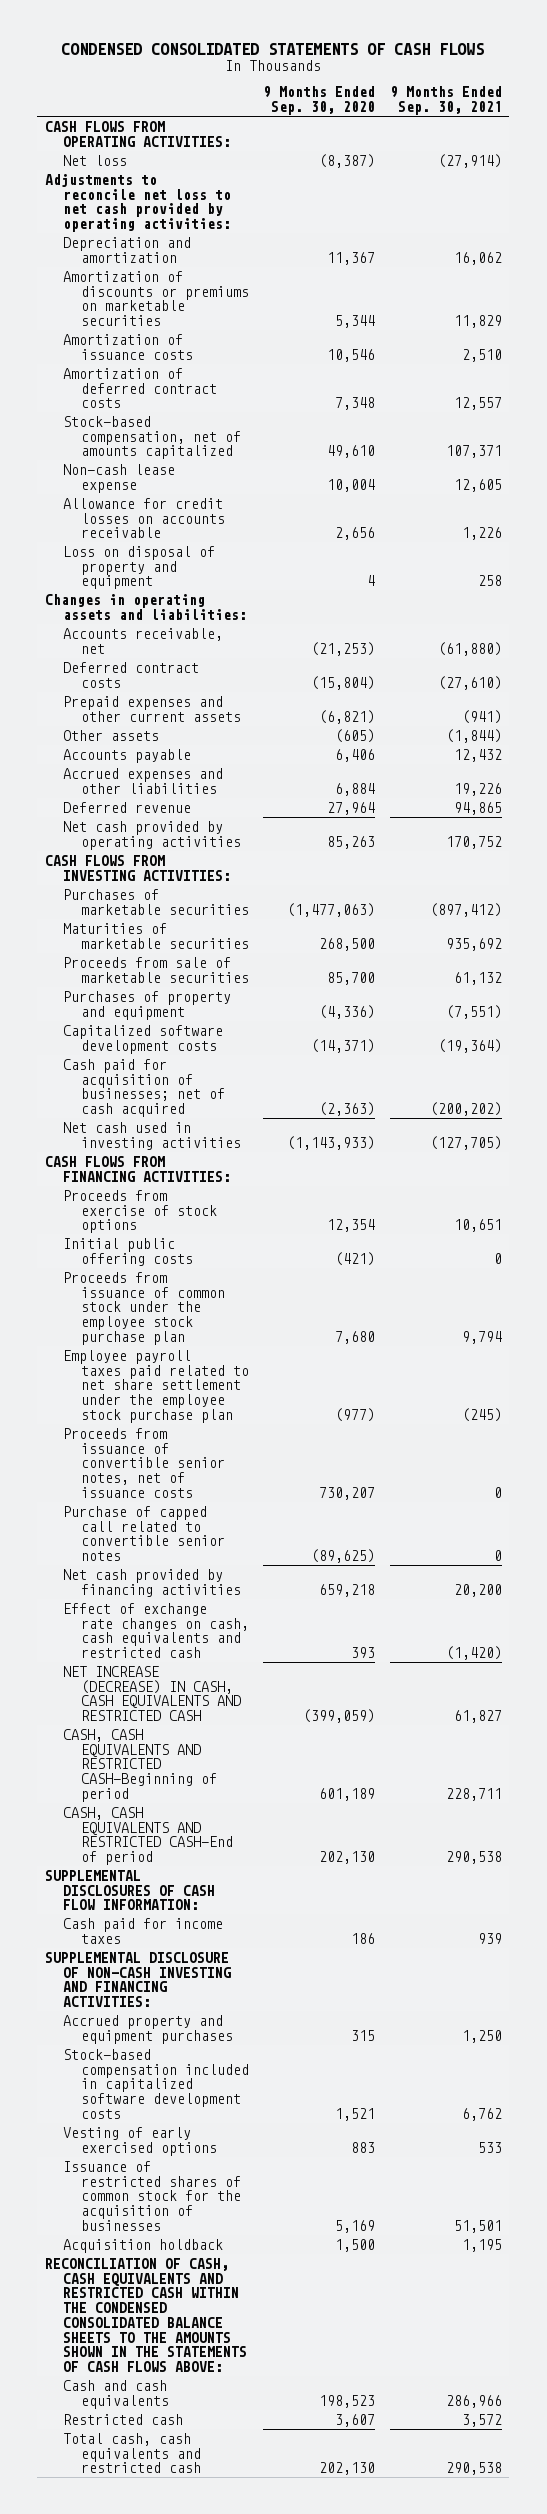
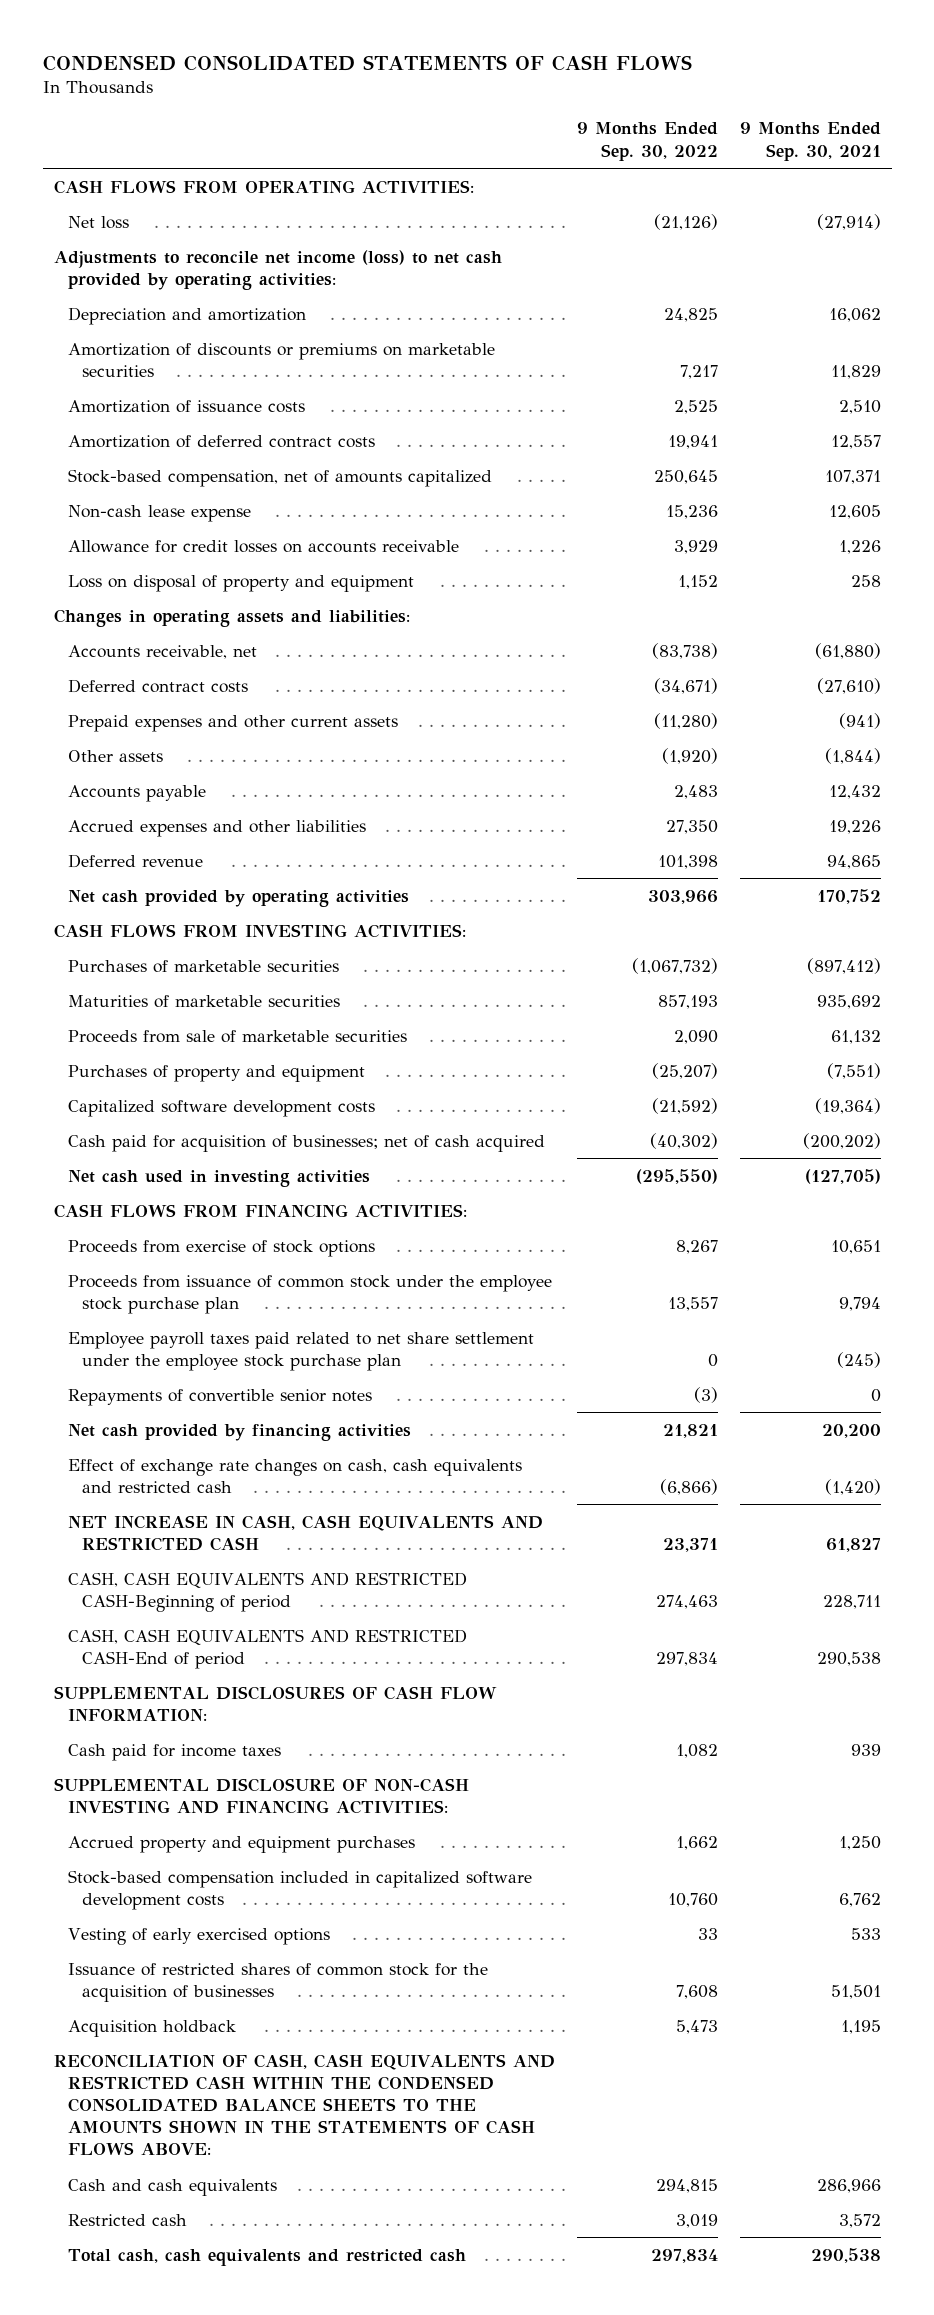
- | 9 Months Ended Sep. 30, 2020 | 9 Months Ended Sep. 30, 2021
+ | 9 Months Ended Sep. 30, 2022 | 9 Months Ended Sep. 30, 2021
- Adjustments to reconcile net loss to net cash provided by operating activities:
+ Adjustments to reconcile net income (loss) to net cash provided by operating activities:
- Initial public offering costs | (421) | 0
- Proceeds from issuance of convertible senior notes, net of issuance costs | 730,207 | 0
- Purchase of capped call related to convertible senior notes | (89,625) | 0
+ Repayments of convertible senior notes | (3) | 0
- NET INCREASE (DECREASE) IN CASH, CASH EQUIVALENTS AND RESTRICTED CASH | (399,059) | 61,827
+ NET INCREASE IN CASH, CASH EQUIVALENTS AND RESTRICTED CASH | 23,371 | 61,827

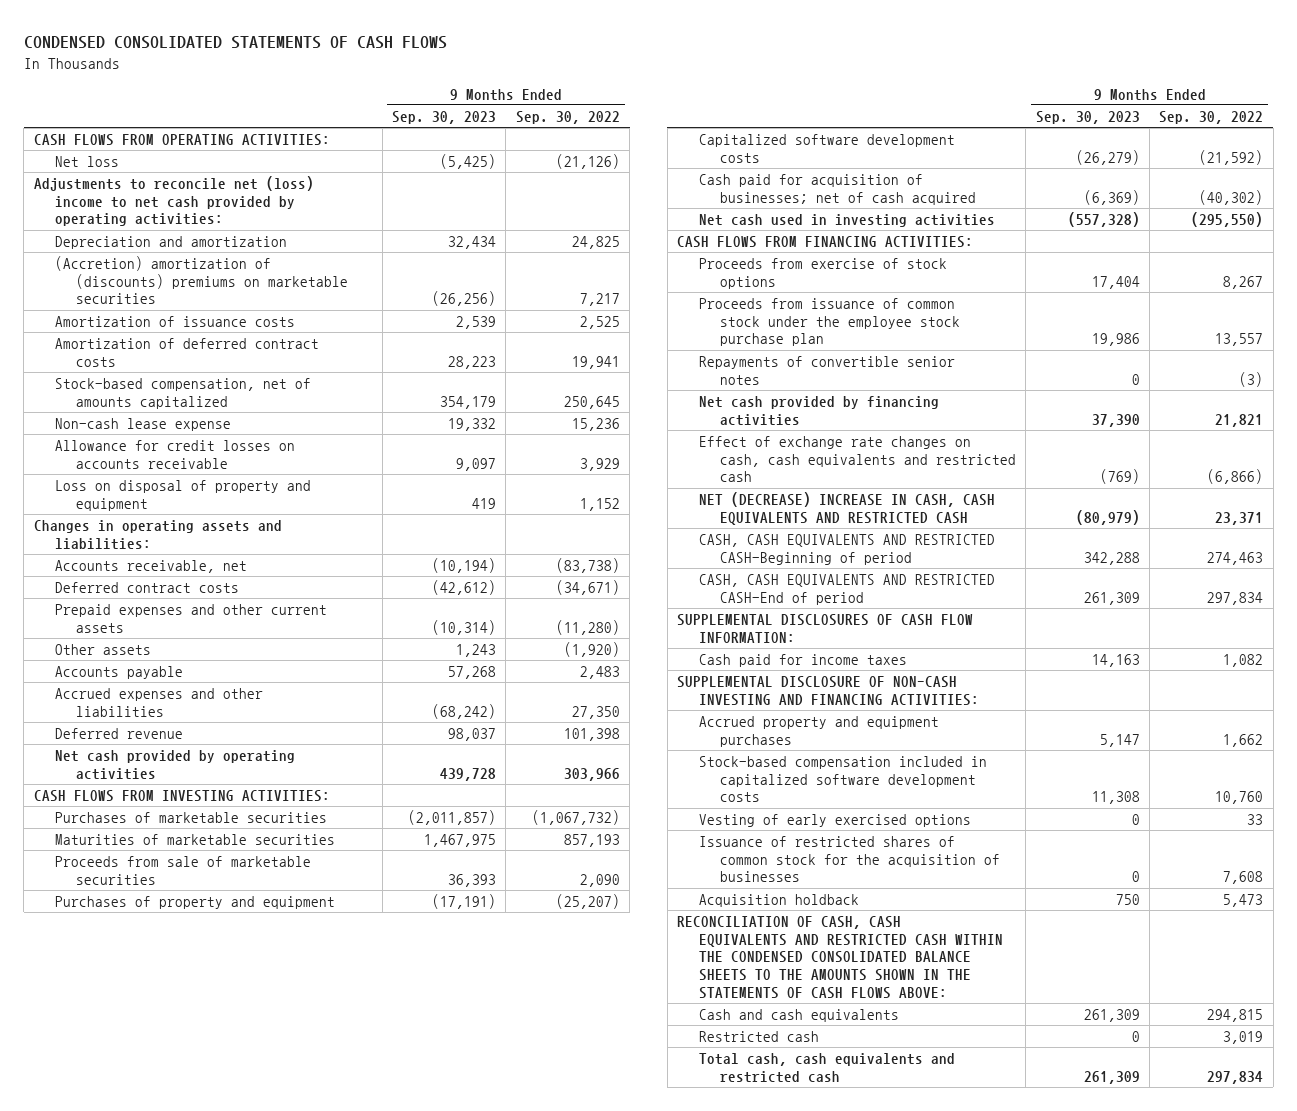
- | 9 Months Ended Sep. 30, 2022 | 9 Months Ended Sep. 30, 2021
+ | 9 Months Ended Sep. 30, 2023 | 9 Months Ended Sep. 30, 2022
- Adjustments to reconcile net income (loss) to net cash provided by operating activities:
+ Adjustments to reconcile net (loss) income to net cash provided by operating activities:
- Amortization of discounts or premiums on marketable securities | 7,217 | 11,829
+ (Accretion) amortization of (discounts) premiums on marketable securities | (26,256) | 7,217
- Employee payroll taxes paid related to net share settlement under the employee stock purchase plan | 0 | (245)
- NET INCREASE IN CASH, CASH EQUIVALENTS AND RESTRICTED CASH | 23,371 | 61,827
+ NET (DECREASE) INCREASE IN CASH, CASH EQUIVALENTS AND RESTRICTED CASH | (80,979) | 23,371

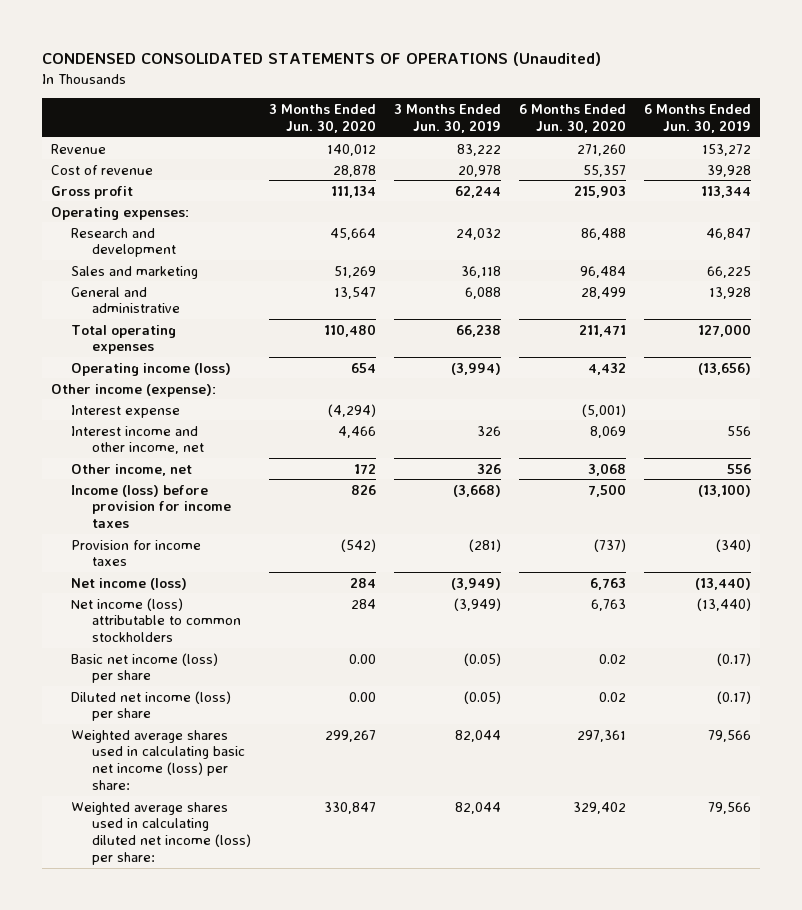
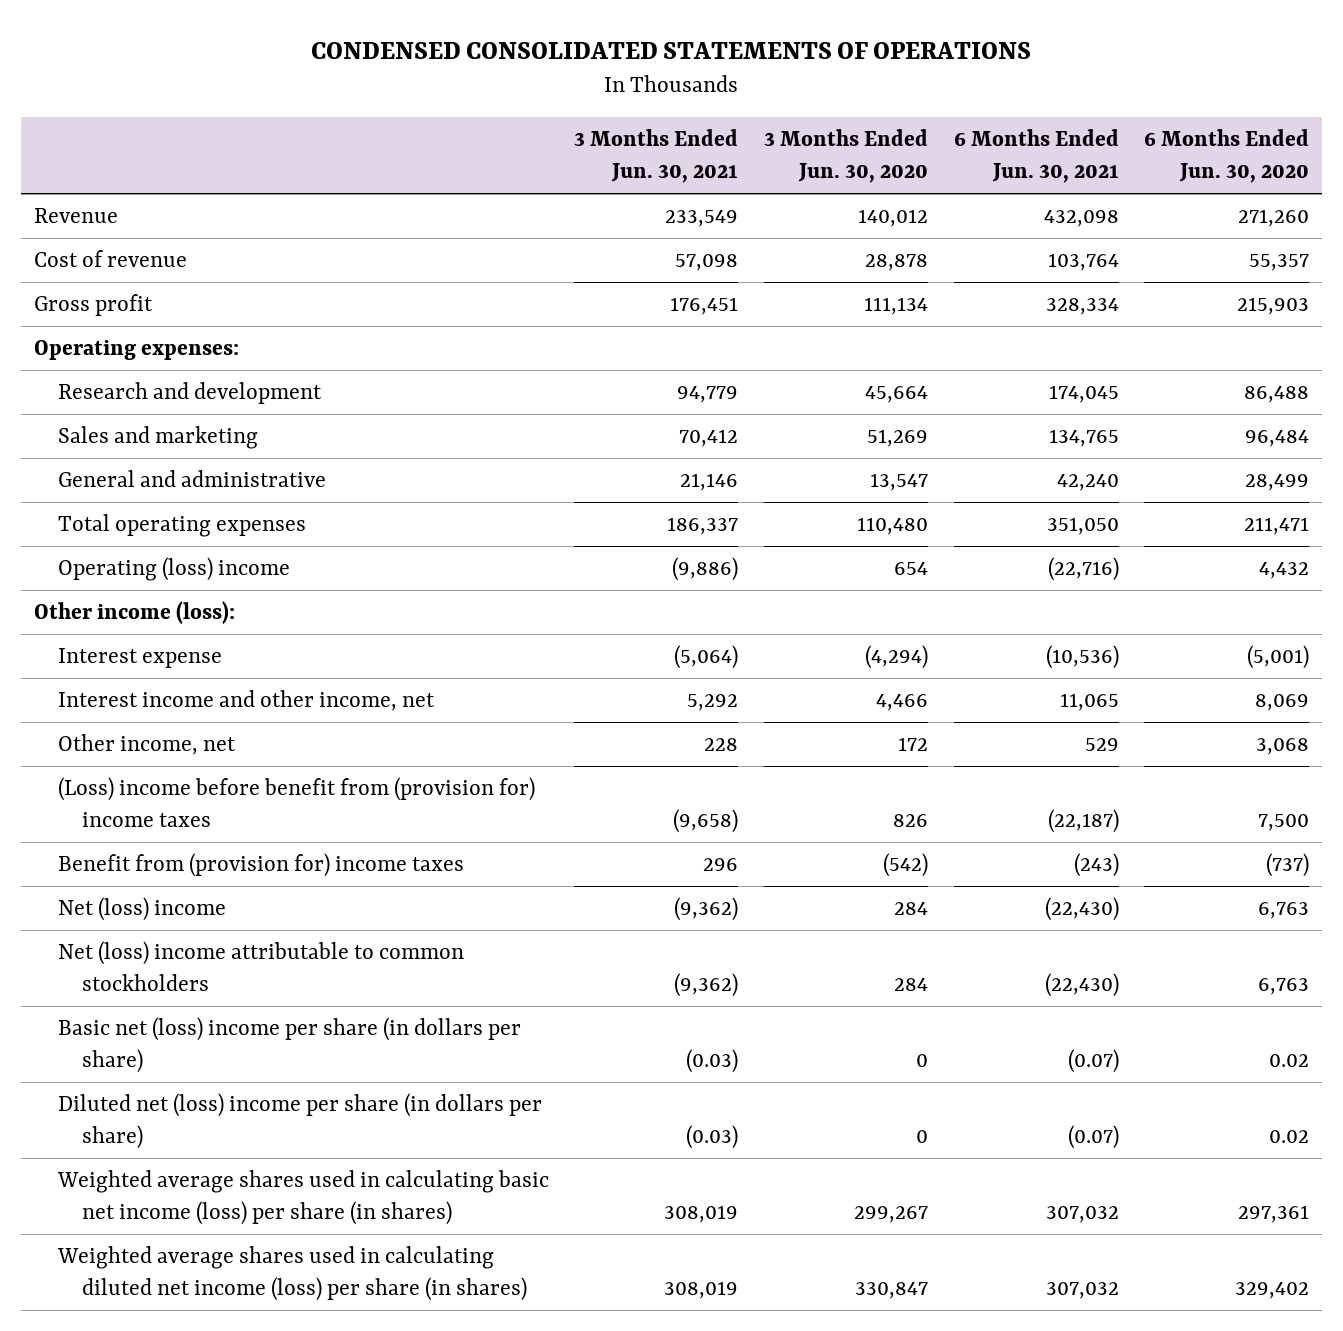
- CONDENSED CONSOLIDATED STATEMENTS OF OPERATIONS (Unaudited)
+ CONDENSED CONSOLIDATED STATEMENTS OF OPERATIONS
- | 3 Months Ended Jun. 30, 2020 | 3 Months Ended Jun. 30, 2019 | 6 Months Ended Jun. 30, 2020 | 6 Months Ended Jun. 30, 2019
+ | 3 Months Ended Jun. 30, 2021 | 3 Months Ended Jun. 30, 2020 | 6 Months Ended Jun. 30, 2021 | 6 Months Ended Jun. 30, 2020
- Operating income (loss) | 654 | (3,994) | 4,432 | (13,656)
- Other income (expense):
+ Operating (loss) income | (9,886) | 654 | (22,716) | 4,432
+ Other income (loss):
- Income (loss) before provision for income taxes | 826 | (3,668) | 7,500 | (13,100)
- Provision for income taxes | (542) | (281) | (737) | (340)
- Net income (loss) | 284 | (3,949) | 6,763 | (13,440)
- Net income (loss) attributable to common stockholders | 284 | (3,949) | 6,763 | (13,440)
- Basic net income (loss) per share | 0.00 | (0.05) | 0.02 | (0.17)
- Diluted net income (loss) per share | 0.00 | (0.05) | 0.02 | (0.17)
- Weighted average shares used in calculating basic net income (loss) per share: | 299,267 | 82,044 | 297,361 | 79,566
- Weighted average shares used in calculating diluted net income (loss) per share: | 330,847 | 82,044 | 329,402 | 79,566
+ (Loss) income before benefit from (provision for) income taxes | (9,658) | 826 | (22,187) | 7,500
+ Benefit from (provision for) income taxes | 296 | (542) | (243) | (737)
+ Net (loss) income | (9,362) | 284 | (22,430) | 6,763
+ Net (loss) income attributable to common stockholders | (9,362) | 284 | (22,430) | 6,763
+ Basic net (loss) income per share (in dollars per share) | (0.03) | 0 | (0.07) | 0.02
+ Diluted net (loss) income per share (in dollars per share) | (0.03) | 0 | (0.07) | 0.02
+ Weighted average shares used in calculating basic net income (loss) per share (in shares) | 308,019 | 299,267 | 307,032 | 297,361
+ Weighted average shares used in calculating diluted net income (loss) per share (in shares) | 308,019 | 330,847 | 307,032 | 329,402

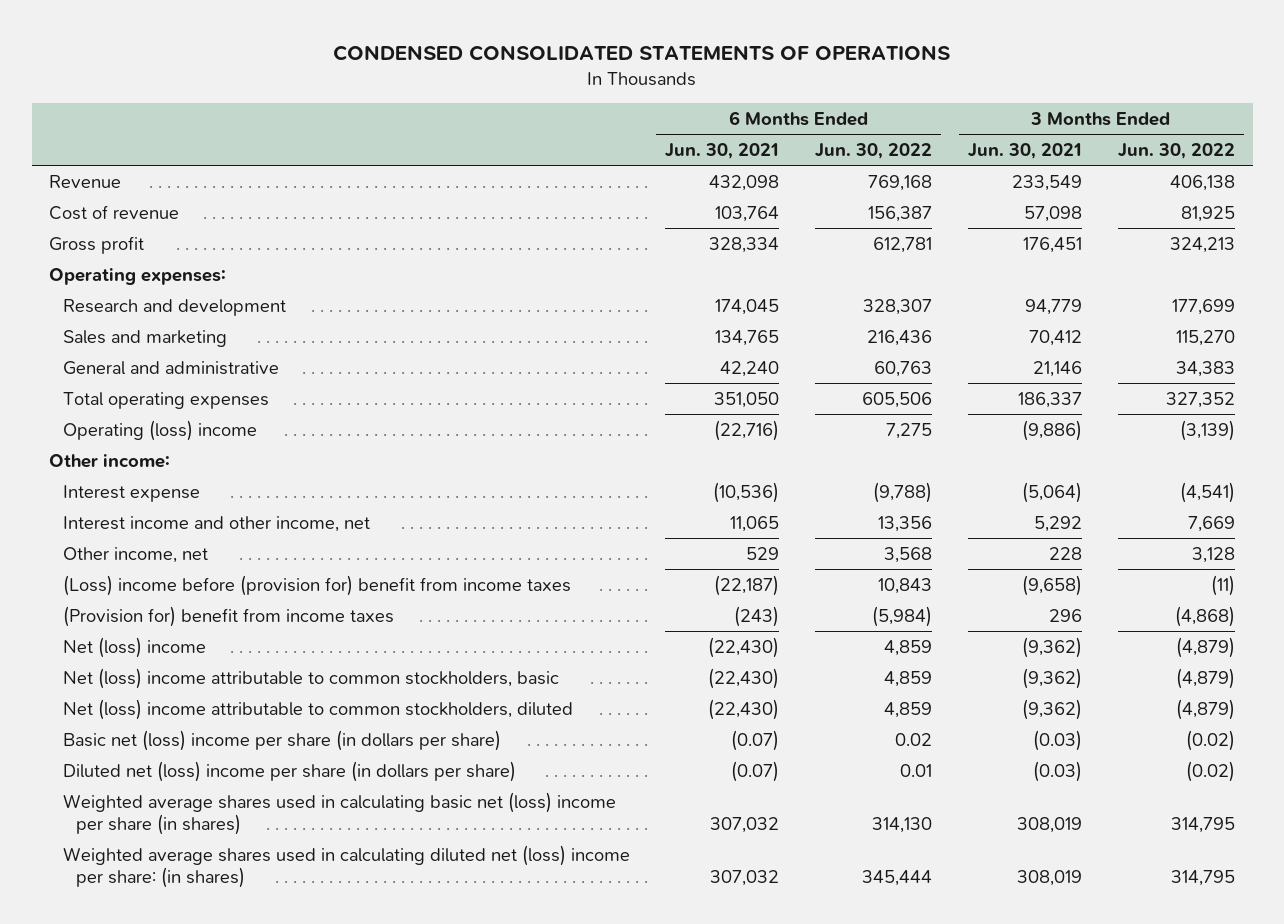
- | 3 Months Ended Jun. 30, 2021 | 3 Months Ended Jun. 30, 2020 | 6 Months Ended Jun. 30, 2021 | 6 Months Ended Jun. 30, 2020
+ | 6 Months Ended Jun. 30, 2021 | 6 Months Ended Jun. 30, 2022 | 3 Months Ended Jun. 30, 2021 | 3 Months Ended Jun. 30, 2022
- Other income (loss):
+ Other income:
- (Loss) income before benefit from (provision for) income taxes | (9,658) | 826 | (22,187) | 7,500
- Benefit from (provision for) income taxes | 296 | (542) | (243) | (737)
+ (Loss) income before (provision for) benefit from income taxes | (22,187) | 10,843 | (9,658) | (11)
+ (Provision for) benefit from income taxes | (243) | (5,984) | 296 | (4,868)
- Net (loss) income attributable to common stockholders | (9,362) | 284 | (22,430) | 6,763
+ Net (loss) income attributable to common stockholders, basic | (22,430) | 4,859 | (9,362) | (4,879)
+ Net (loss) income attributable to common stockholders, diluted | (22,430) | 4,859 | (9,362) | (4,879)
- Weighted average shares used in calculating basic net income (loss) per share (in shares) | 308,019 | 299,267 | 307,032 | 297,361
- Weighted average shares used in calculating diluted net income (loss) per share (in shares) | 308,019 | 330,847 | 307,032 | 329,402
+ Weighted average shares used in calculating basic net (loss) income per share (in shares) | 307,032 | 314,130 | 308,019 | 314,795
+ Weighted average shares used in calculating diluted net (loss) income per share: (in shares) | 307,032 | 345,444 | 308,019 | 314,795

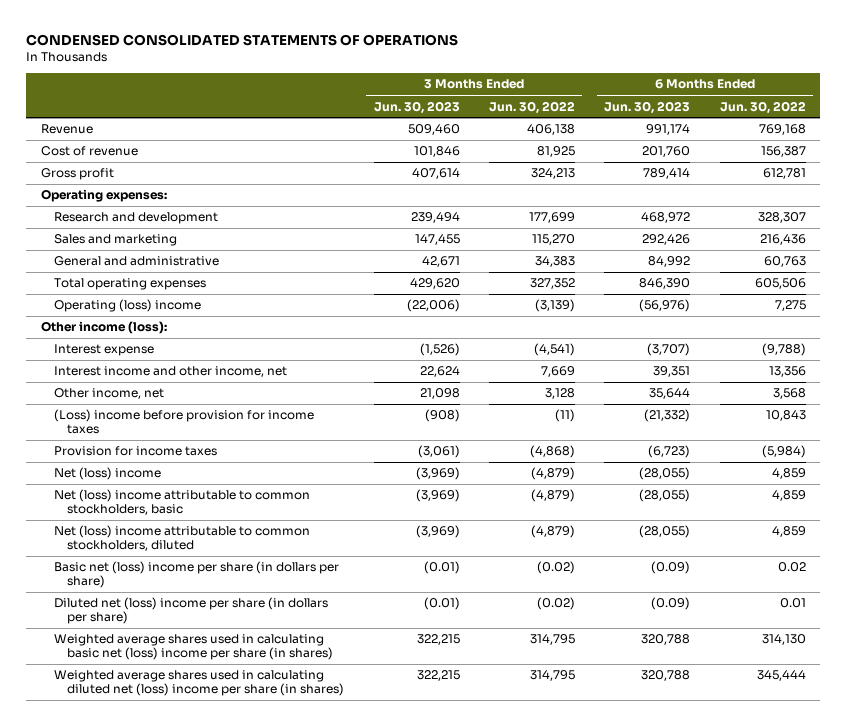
- | 6 Months Ended Jun. 30, 2021 | 6 Months Ended Jun. 30, 2022 | 3 Months Ended Jun. 30, 2021 | 3 Months Ended Jun. 30, 2022
+ | 3 Months Ended Jun. 30, 2023 | 3 Months Ended Jun. 30, 2022 | 6 Months Ended Jun. 30, 2023 | 6 Months Ended Jun. 30, 2022
- Other income:
+ Other income (loss):
- (Loss) income before (provision for) benefit from income taxes | (22,187) | 10,843 | (9,658) | (11)
- (Provision for) benefit from income taxes | (243) | (5,984) | 296 | (4,868)
+ (Loss) income before provision for income taxes | (908) | (11) | (21,332) | 10,843
+ Provision for income taxes | (3,061) | (4,868) | (6,723) | (5,984)
- Weighted average shares used in calculating diluted net (loss) income per share: (in shares) | 307,032 | 345,444 | 308,019 | 314,795
+ Weighted average shares used in calculating diluted net (loss) income per share (in shares) | 322,215 | 314,795 | 320,788 | 345,444

